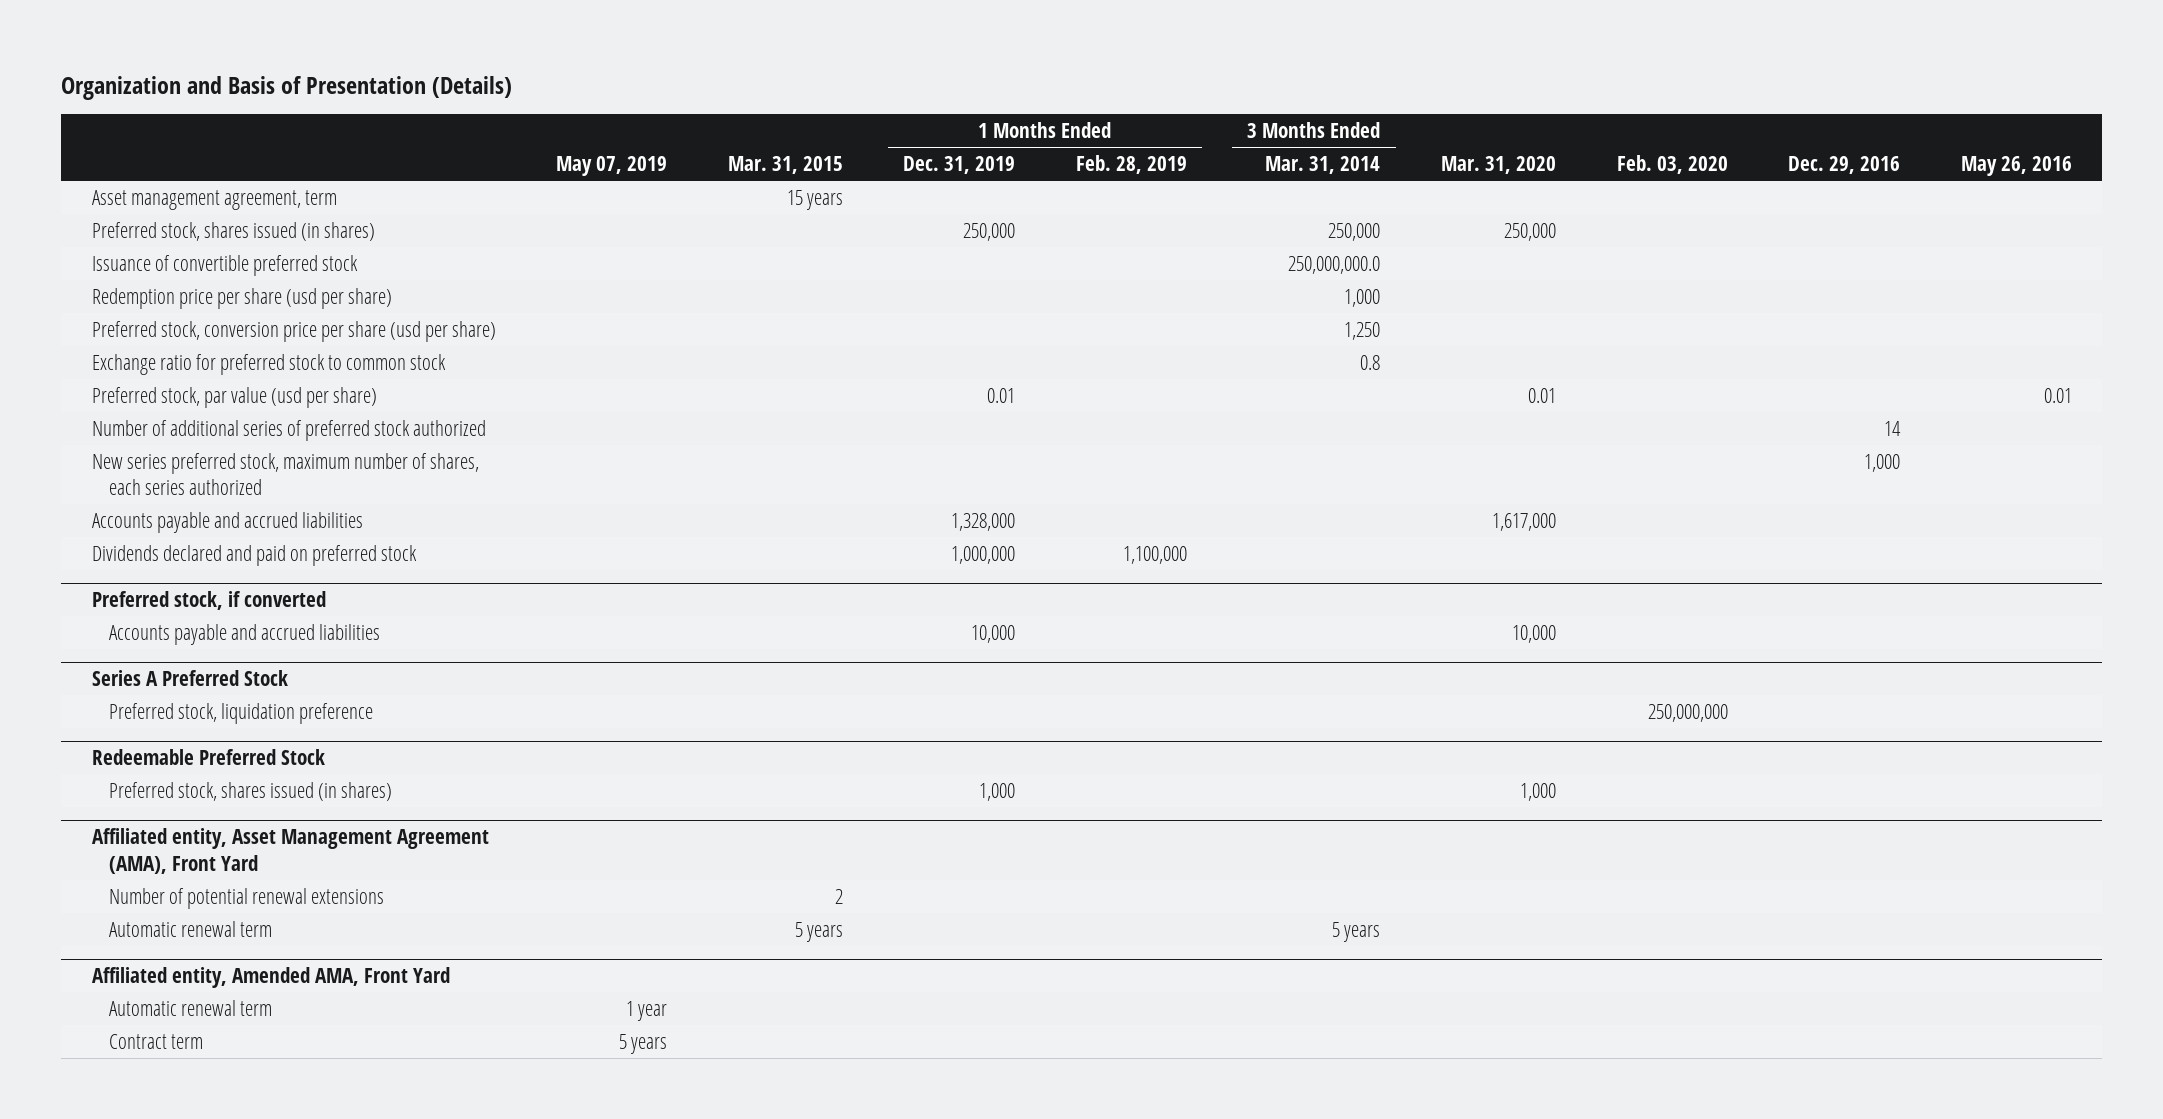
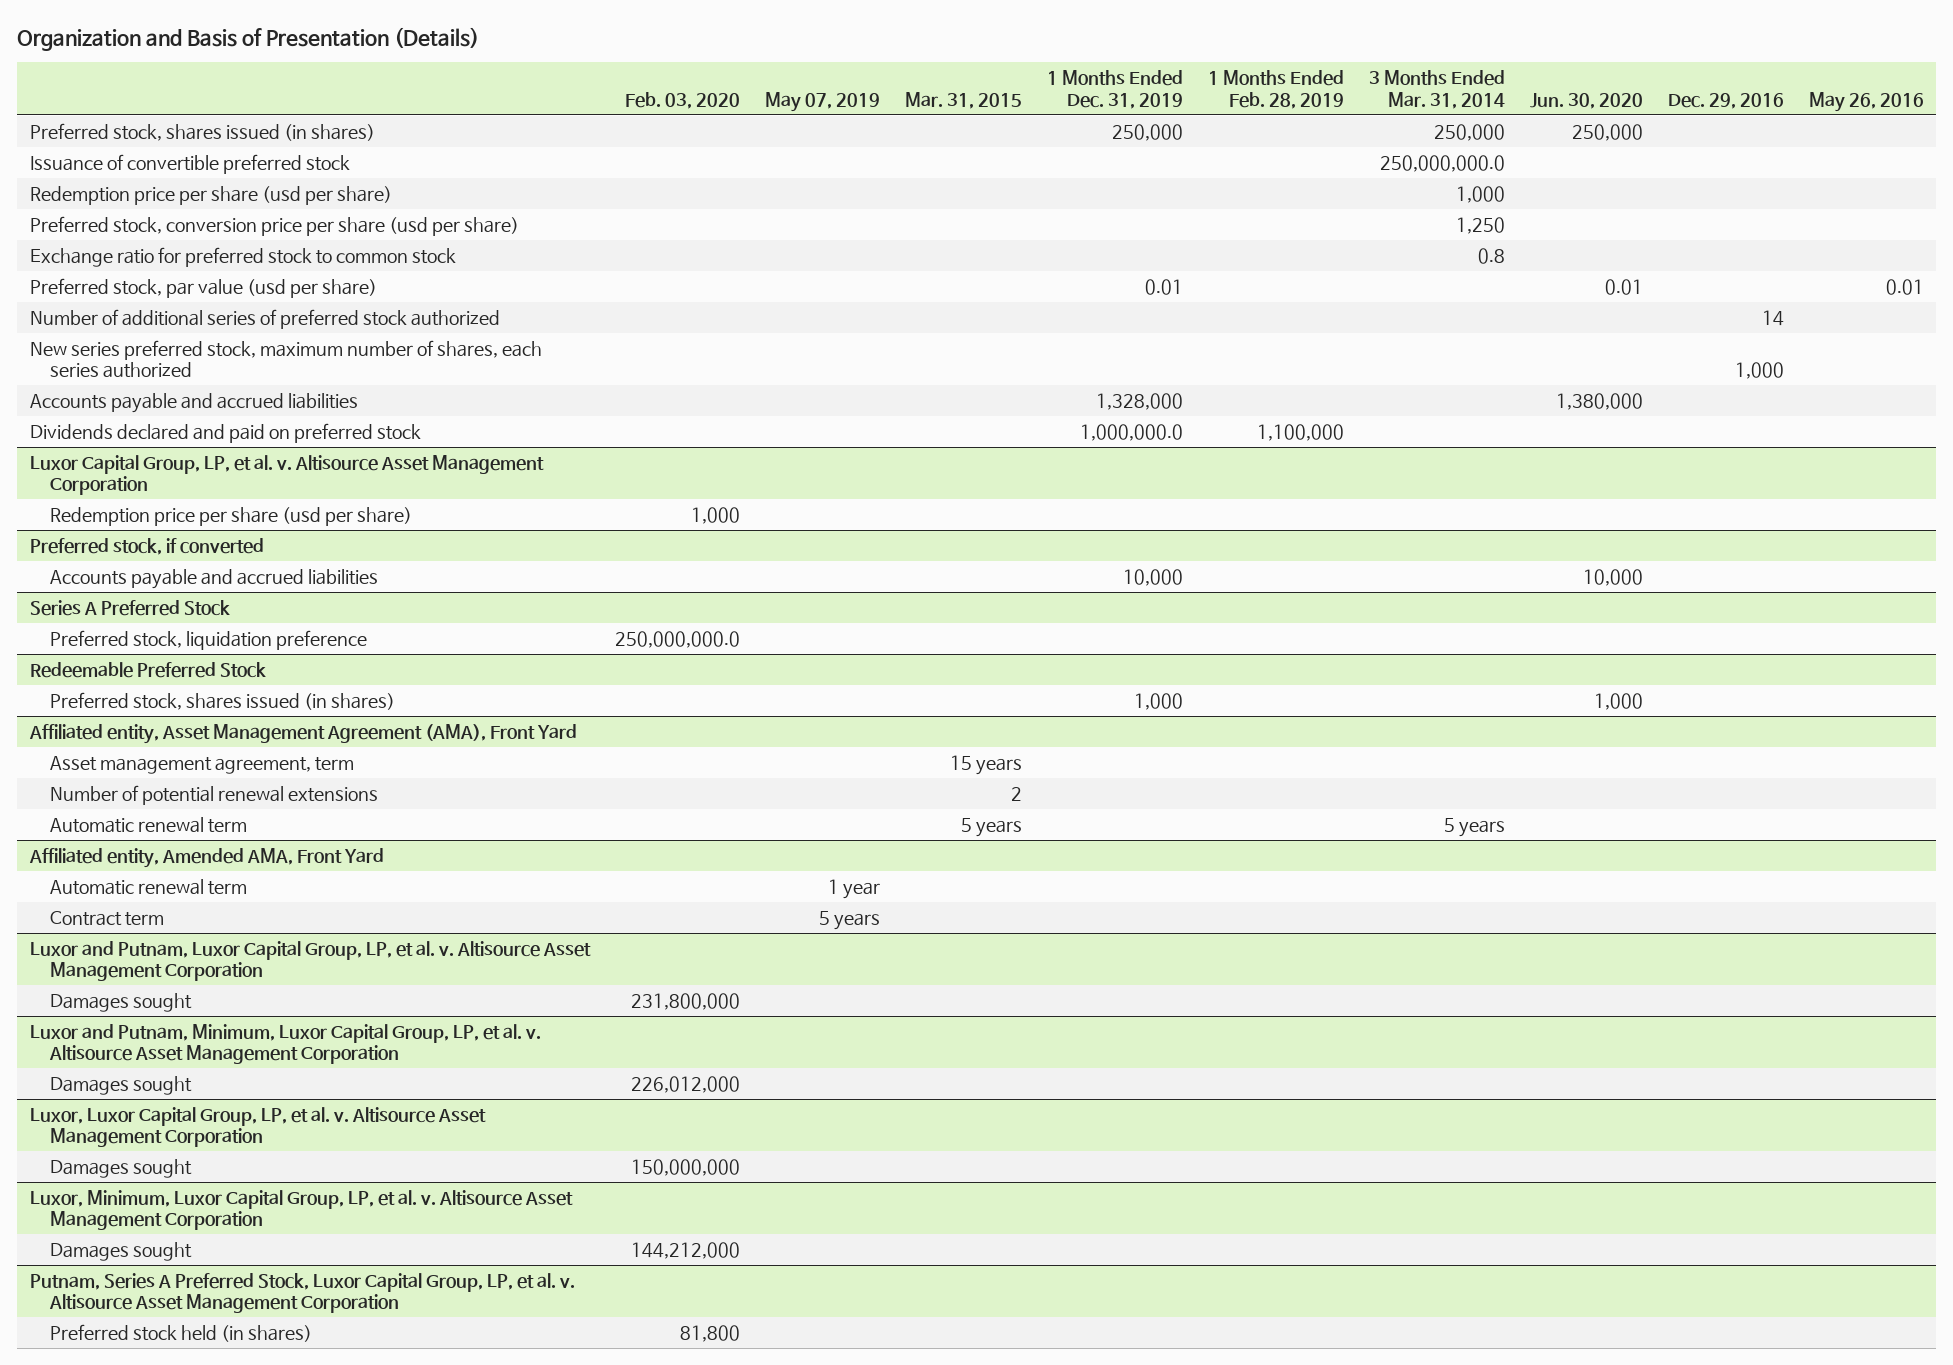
- | May 07, 2019 | Mar. 31, 2015 | 1 Months Ended Dec. 31, 2019 | 1 Months Ended Feb. 28, 2019 | 3 Months Ended Mar. 31, 2014 | Mar. 31, 2020 | Feb. 03, 2020 | Dec. 29, 2016 | May 26, 2016
+ | Feb. 03, 2020 | May 07, 2019 | Mar. 31, 2015 | 1 Months Ended Dec. 31, 2019 | 1 Months Ended Feb. 28, 2019 | 3 Months Ended Mar. 31, 2014 | Jun. 30, 2020 | Dec. 29, 2016 | May 26, 2016
- Asset management agreement, term | | 15 years | | | | | | |
- Dividends declared and paid on preferred stock | | | 1,000,000 | 1,100,000 | | | | |
+ Dividends declared and paid on preferred stock | | | | 1,000,000.0 | 1,100,000 | | | |
+ Luxor Capital Group, LP, et al. v. Altisource Asset Management Corporation
+ Redemption price per share (usd per share) | 1,000 | | | | | | | |
@ Series A Preferred Stock
- Preferred stock, liquidation preference | | | | | | | 250,000,000 | |
+ Preferred stock, liquidation preference | 250,000,000.0 | | | | | | | |
@ Affiliated entity, Asset Management Agreement (AMA), Front Yard
+ Asset management agreement, term | | | 15 years | | | | | |
+ Luxor and Putnam, Luxor Capital Group, LP, et al. v. Altisource Asset Management Corporation
+ Damages sought | 231,800,000 | | | | | | | |
+ Luxor and Putnam, Minimum, Luxor Capital Group, LP, et al. v. Altisource Asset Management Corporation
+ Damages sought | 226,012,000 | | | | | | | |
+ Luxor, Luxor Capital Group, LP, et al. v. Altisource Asset Management Corporation
+ Damages sought | 150,000,000 | | | | | | | |
+ Luxor, Minimum, Luxor Capital Group, LP, et al. v. Altisource Asset Management Corporation
+ Damages sought | 144,212,000 | | | | | | | |
+ Putnam, Series A Preferred Stock, Luxor Capital Group, LP, et al. v. Altisource Asset Management Corporation
+ Preferred stock held (in shares) | 81,800 | | | | | | | |

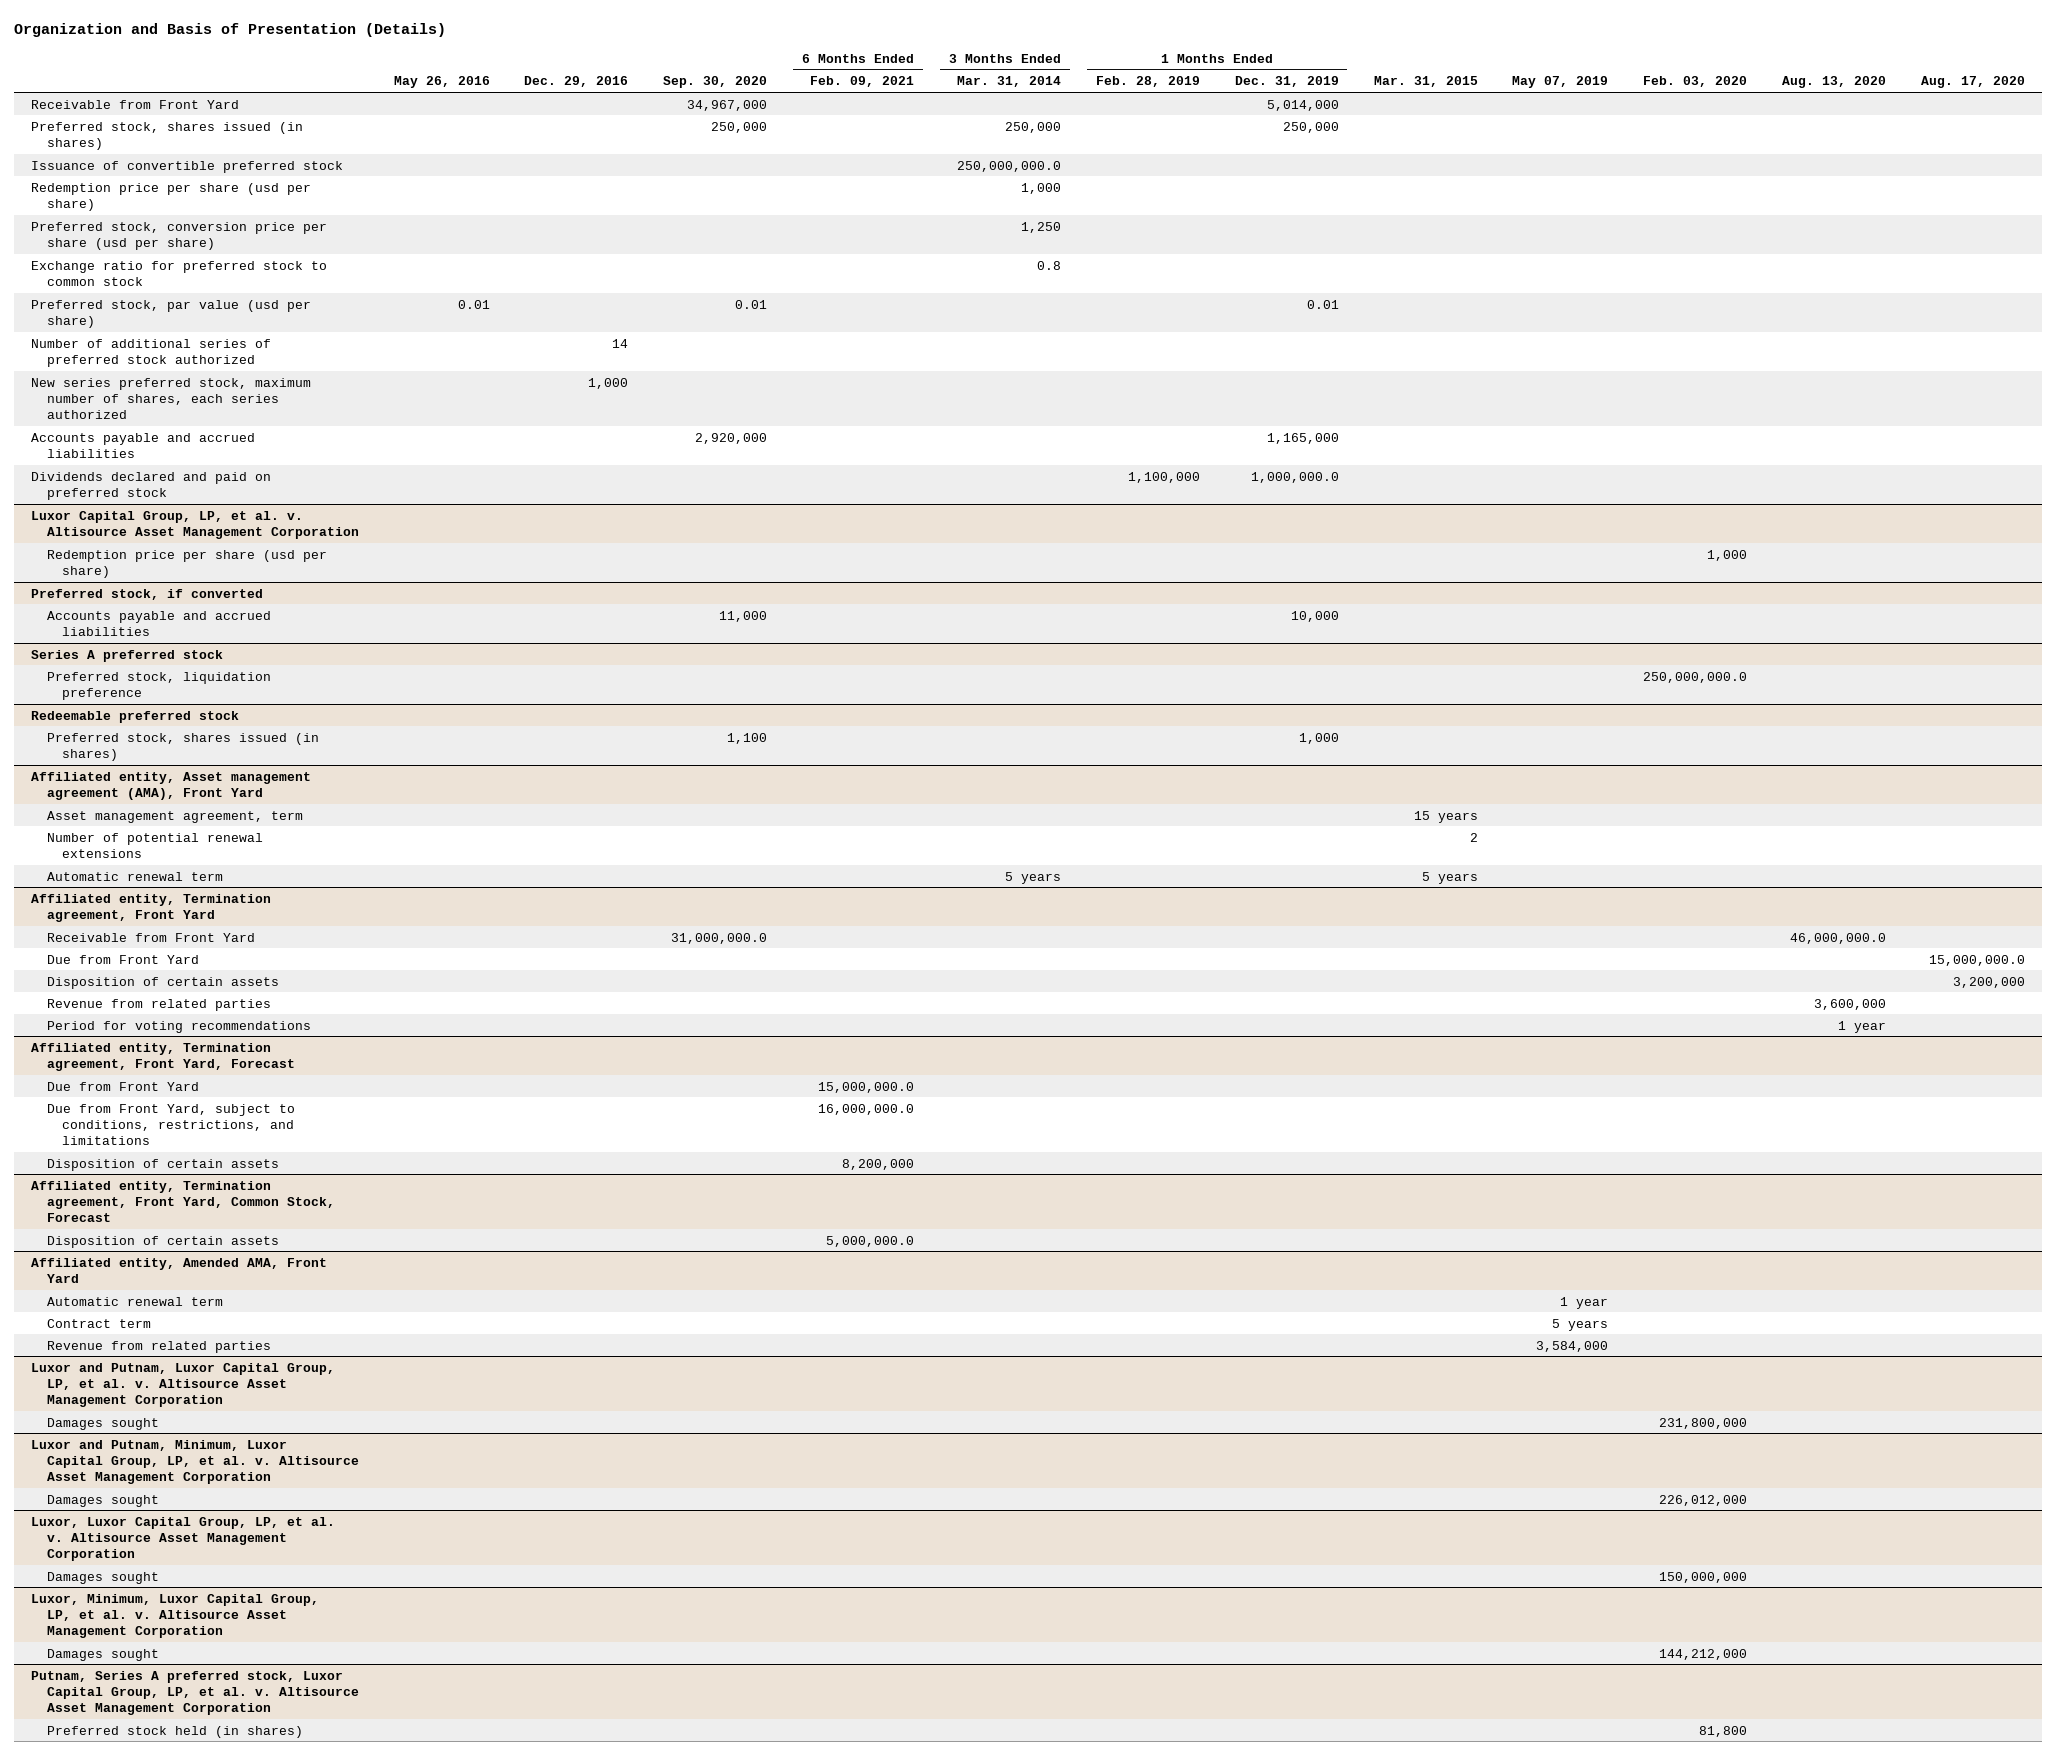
- | Feb. 03, 2020 | May 07, 2019 | Mar. 31, 2015 | 1 Months Ended Dec. 31, 2019 | 1 Months Ended Feb. 28, 2019 | 3 Months Ended Mar. 31, 2014 | Jun. 30, 2020 | Dec. 29, 2016 | May 26, 2016
+ | May 26, 2016 | Dec. 29, 2016 | Sep. 30, 2020 | 6 Months Ended Feb. 09, 2021 | 3 Months Ended Mar. 31, 2014 | 1 Months Ended Feb. 28, 2019 | 1 Months Ended Dec. 31, 2019 | Mar. 31, 2015 | May 07, 2019 | Feb. 03, 2020 | Aug. 13, 2020 | Aug. 17, 2020
+ Receivable from Front Yard | | | 34,967,000 | | | | 5,014,000 | | | | |
- Accounts payable and accrued liabilities | | | | 1,328,000 | | | 1,380,000 | |
+ Accounts payable and accrued liabilities | | | 2,920,000 | | | | 1,165,000 | | | | |
- Series A Preferred Stock
+ Series A preferred stock
- Redeemable Preferred Stock
+ Redeemable preferred stock
- Affiliated entity, Asset Management Agreement (AMA), Front Yard
+ Affiliated entity, Asset management agreement (AMA), Front Yard
+ Affiliated entity, Termination agreement, Front Yard
+ Receivable from Front Yard | | | 31,000,000.0 | | | | | | | | 46,000,000.0 |
+ Due from Front Yard | | | | | | | | | | | | 15,000,000.0
+ Disposition of certain assets | | | | | | | | | | | | 3,200,000
+ Revenue from related parties | | | | | | | | | | | 3,600,000 |
+ Period for voting recommendations | | | | | | | | | | | 1 year |
+ Affiliated entity, Termination agreement, Front Yard, Forecast
+ Due from Front Yard | | | | 15,000,000.0 | | | | | | | |
+ Due from Front Yard, subject to conditions, restrictions, and limitations | | | | 16,000,000.0 | | | | | | | |
+ Disposition of certain assets | | | | 8,200,000 | | | | | | | |
+ Affiliated entity, Termination agreement, Front Yard, Common Stock, Forecast
+ Disposition of certain assets | | | | 5,000,000.0 | | | | | | | |
@ Affiliated entity, Amended AMA, Front Yard
+ Revenue from related parties | | | | | | | | | 3,584,000 | | |
- Putnam, Series A Preferred Stock, Luxor Capital Group, LP, et al. v. Altisource Asset Management Corporation
+ Putnam, Series A preferred stock, Luxor Capital Group, LP, et al. v. Altisource Asset Management Corporation

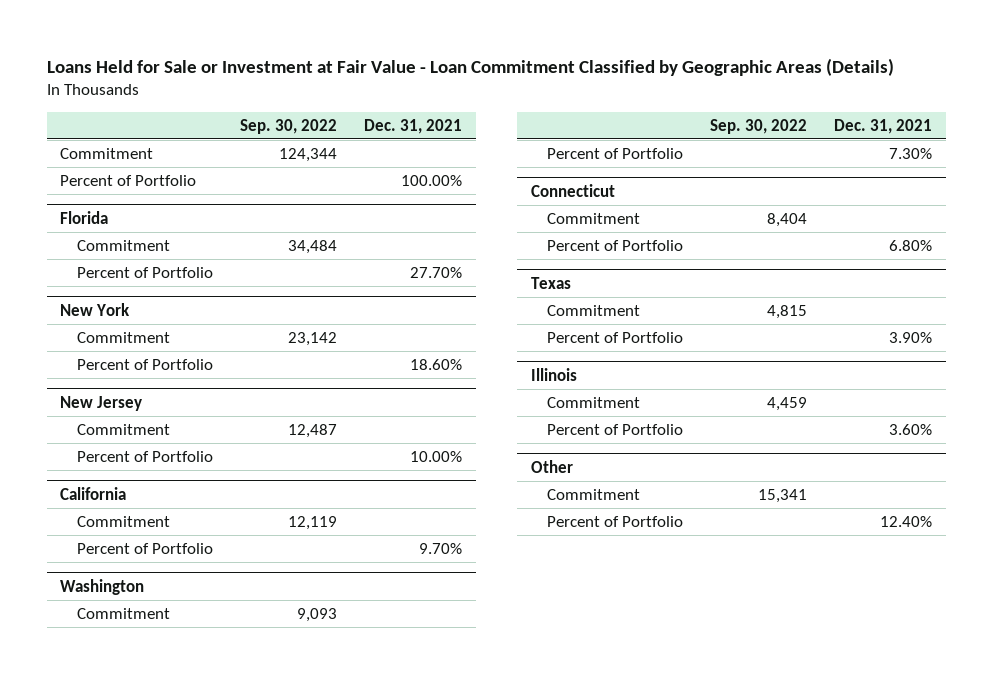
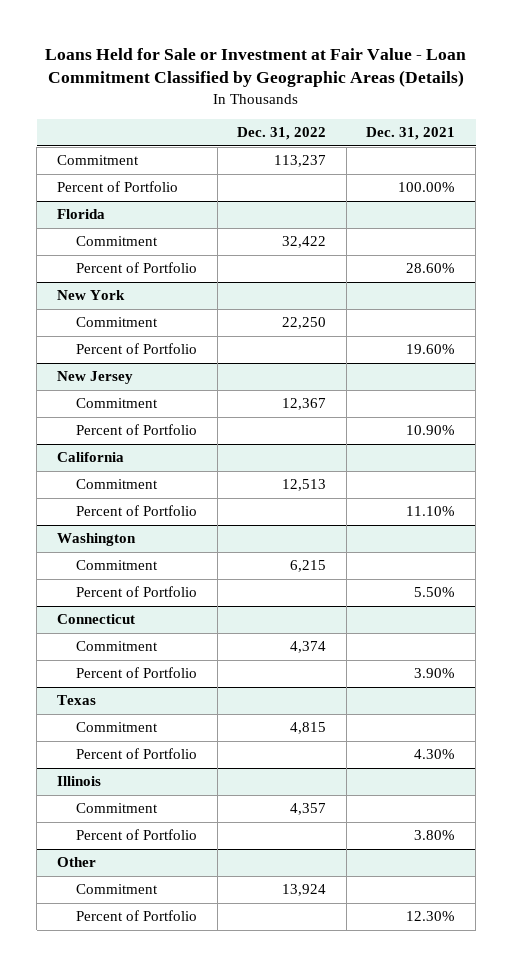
- | Sep. 30, 2022 | Dec. 31, 2021
+ | Dec. 31, 2022 | Dec. 31, 2021
@ Florida
- Percent of Portfolio | | 27.70%
+ Percent of Portfolio | | 28.60%
@ New York
- Percent of Portfolio | | 18.60%
+ Percent of Portfolio | | 19.60%
@ New Jersey
- Percent of Portfolio | | 10.00%
+ Percent of Portfolio | | 10.90%
@ California
- Percent of Portfolio | | 9.70%
+ Percent of Portfolio | | 11.10%
@ Washington
- Percent of Portfolio | | 7.30%
+ Percent of Portfolio | | 5.50%
@ Connecticut
- Percent of Portfolio | | 6.80%
+ Percent of Portfolio | | 3.90%
@ Texas
- Percent of Portfolio | | 3.90%
+ Percent of Portfolio | | 4.30%
@ Illinois
- Percent of Portfolio | | 3.60%
+ Percent of Portfolio | | 3.80%
@ Other
- Percent of Portfolio | | 12.40%
+ Percent of Portfolio | | 12.30%

